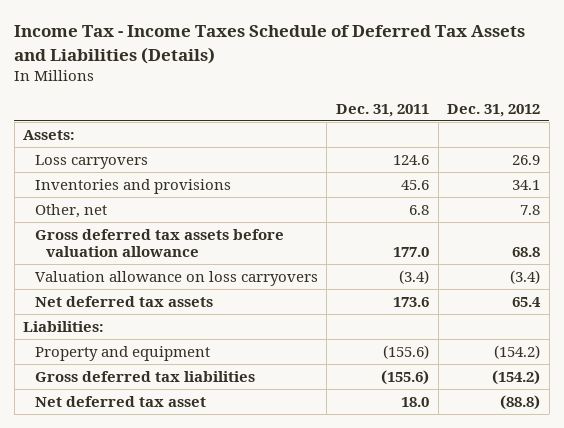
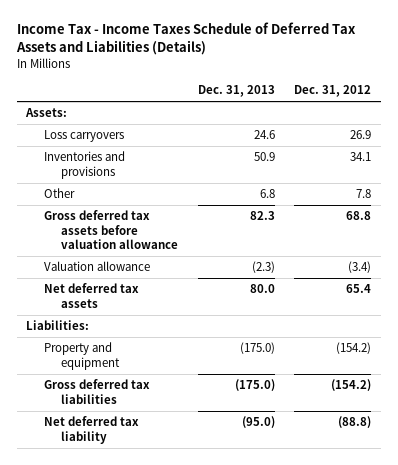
- | Dec. 31, 2011 | Dec. 31, 2012
+ | Dec. 31, 2013 | Dec. 31, 2012
- Other, net | 6.8 | 7.8
+ Other | 6.8 | 7.8
- Valuation allowance on loss carryovers | (3.4) | (3.4)
+ Valuation allowance | (2.3) | (3.4)
- Net deferred tax asset | 18.0 | (88.8)
+ Net deferred tax liability | (95.0) | (88.8)

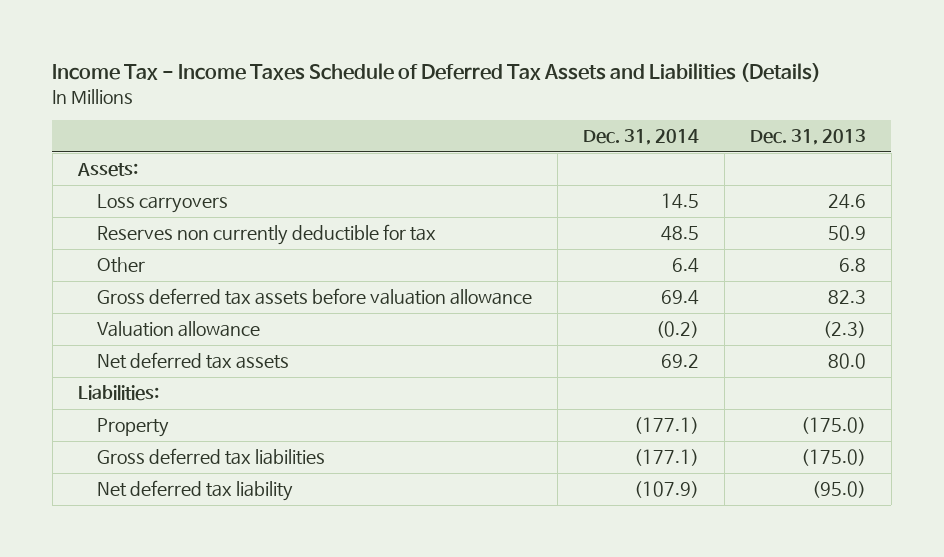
- | Dec. 31, 2013 | Dec. 31, 2012
+ | Dec. 31, 2014 | Dec. 31, 2013
- Inventories and provisions | 50.9 | 34.1
+ Reserves non currently deductible for tax | 48.5 | 50.9
- Property and equipment | (175.0) | (154.2)
+ Property | (177.1) | (175.0)

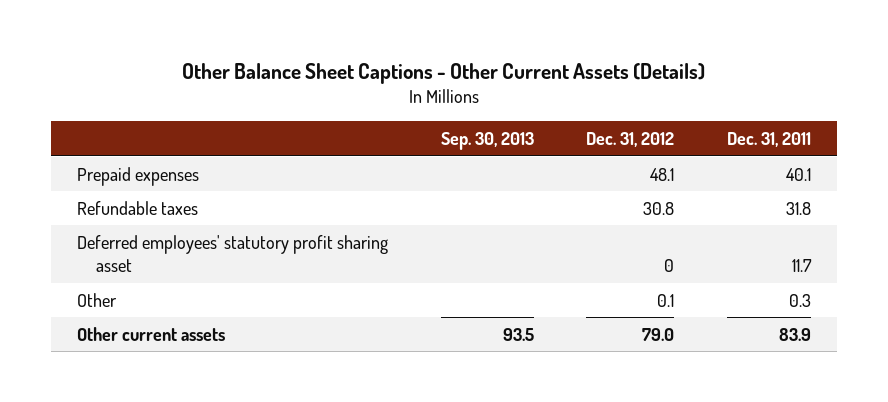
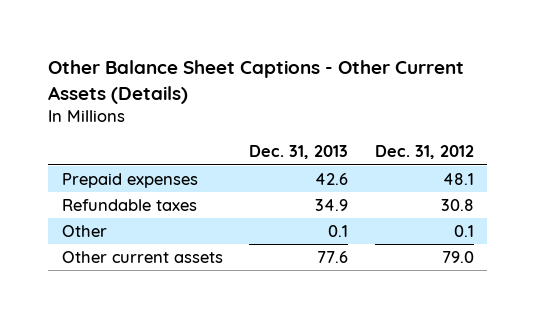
- | Sep. 30, 2013 | Dec. 31, 2012 | Dec. 31, 2011
+ | Dec. 31, 2013 | Dec. 31, 2012
- Deferred employees' statutory profit sharing asset | | 0 | 11.7

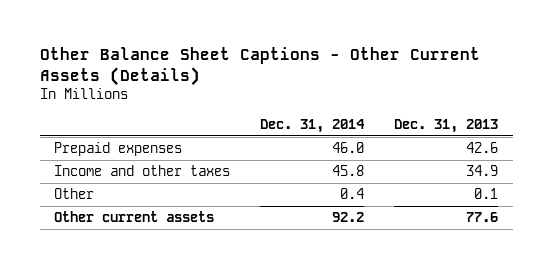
- | Dec. 31, 2013 | Dec. 31, 2012
+ | Dec. 31, 2014 | Dec. 31, 2013
- Refundable taxes | 34.9 | 30.8
+ Income and other taxes | 45.8 | 34.9

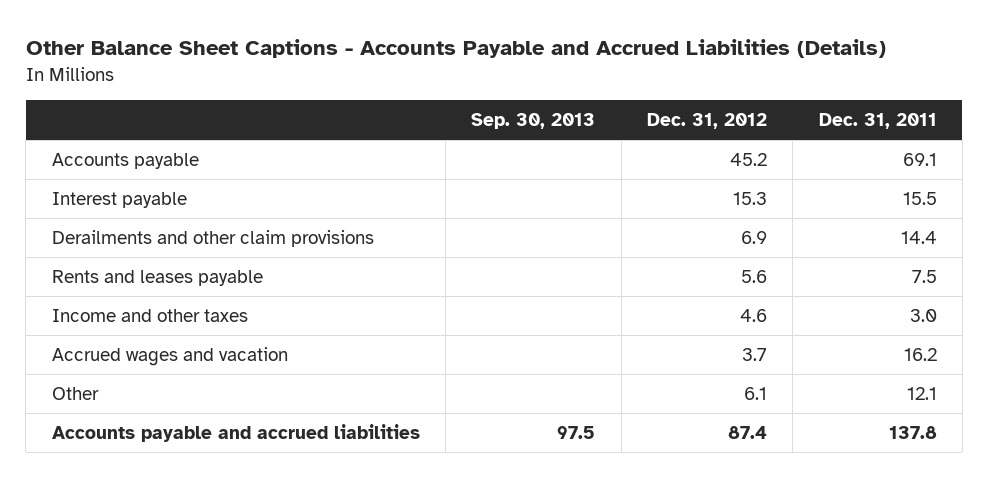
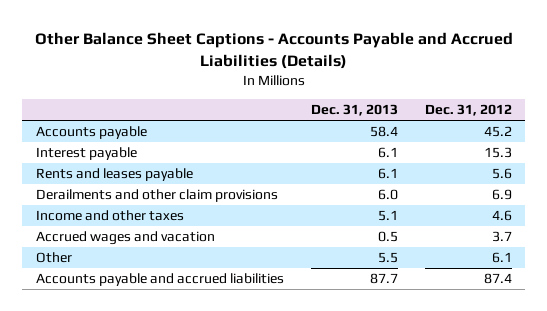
- | Sep. 30, 2013 | Dec. 31, 2012 | Dec. 31, 2011
+ | Dec. 31, 2013 | Dec. 31, 2012
moved down: Derailments and other claim provisions | 6.0 | 6.9

